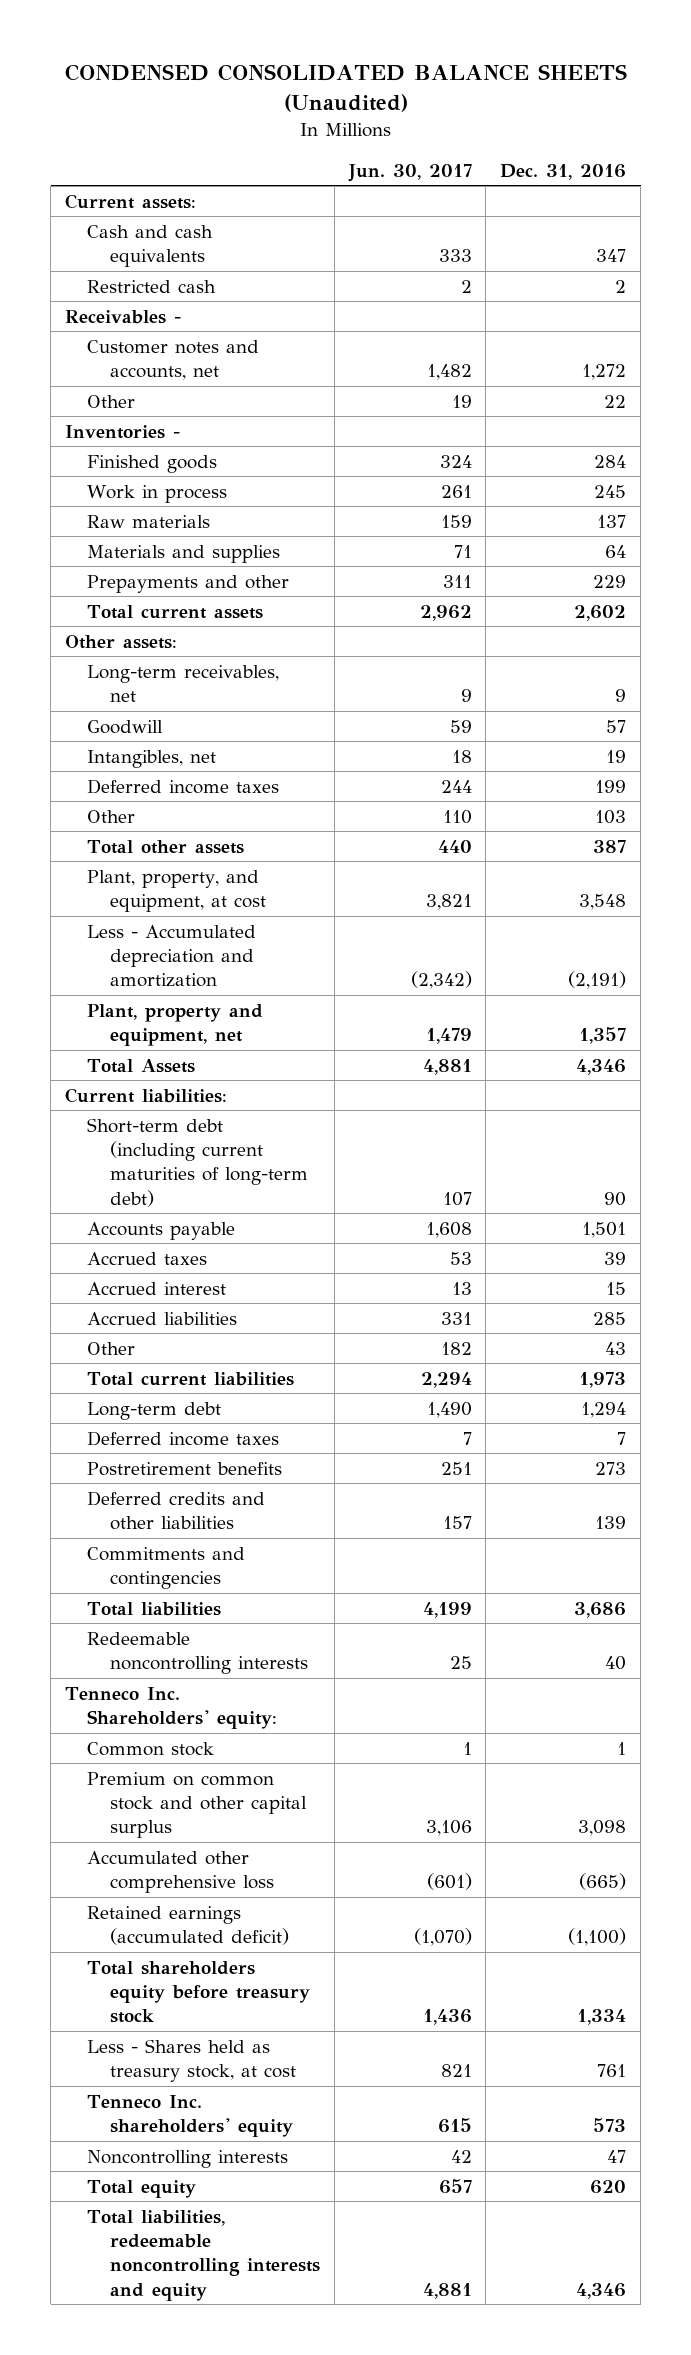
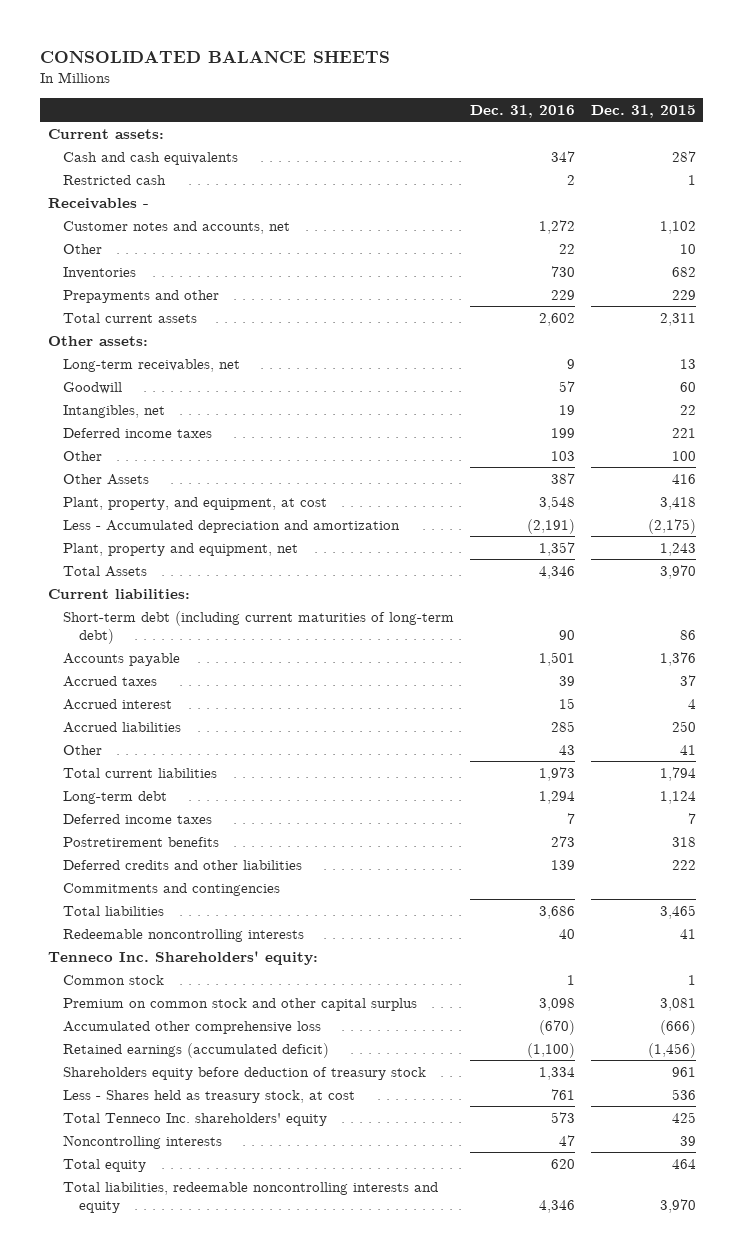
- CONDENSED CONSOLIDATED BALANCE SHEETS (Unaudited)
+ CONSOLIDATED BALANCE SHEETS
- | Jun. 30, 2017 | Dec. 31, 2016
+ | Dec. 31, 2016 | Dec. 31, 2015
- Inventories -
- Finished goods | 324 | 284
- Work in process | 261 | 245
- Raw materials | 159 | 137
- Materials and supplies | 71 | 64
+ Inventories | 730 | 682
- Total other assets | 440 | 387
+ Other Assets | 387 | 416
- Accumulated other comprehensive loss | (601) | (665)
+ Accumulated other comprehensive loss | (670) | (666)
- Total shareholders equity before treasury stock | 1,436 | 1,334
+ Shareholders equity before deduction of treasury stock | 1,334 | 961
- Tenneco Inc. shareholders' equity | 615 | 573
+ Total Tenneco Inc. shareholders' equity | 573 | 425

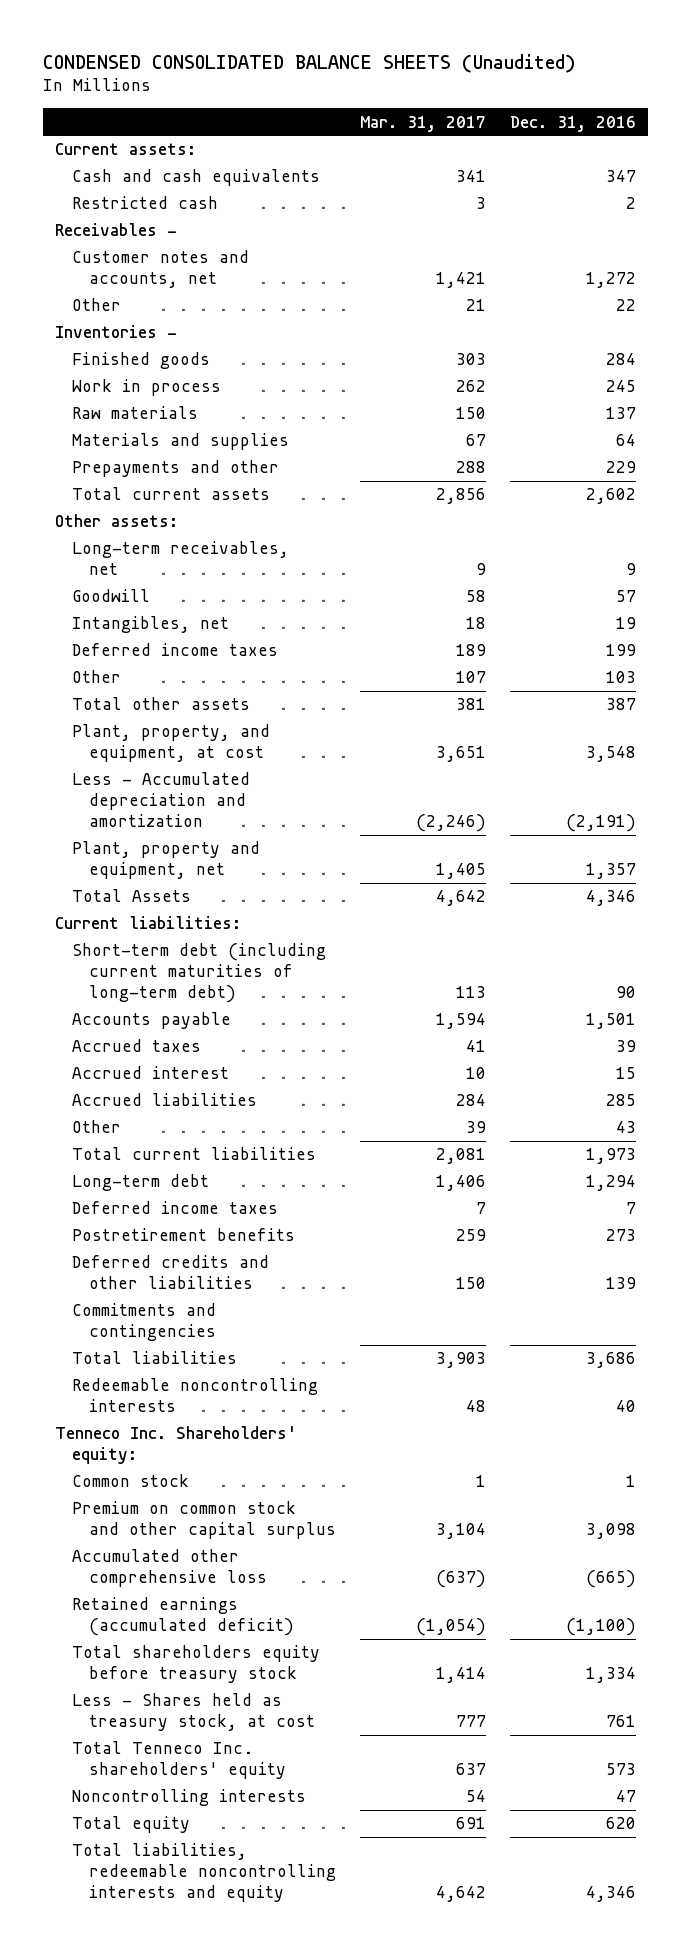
- CONSOLIDATED BALANCE SHEETS
+ CONDENSED CONSOLIDATED BALANCE SHEETS (Unaudited)
- | Dec. 31, 2016 | Dec. 31, 2015
+ | Mar. 31, 2017 | Dec. 31, 2016
- Inventories | 730 | 682
+ Inventories -
+ Finished goods | 303 | 284
+ Work in process | 262 | 245
+ Raw materials | 150 | 137
+ Materials and supplies | 67 | 64
- Other Assets | 387 | 416
+ Total other assets | 381 | 387
- Accumulated other comprehensive loss | (670) | (666)
+ Accumulated other comprehensive loss | (637) | (665)
- Shareholders equity before deduction of treasury stock | 1,334 | 961
+ Total shareholders equity before treasury stock | 1,414 | 1,334

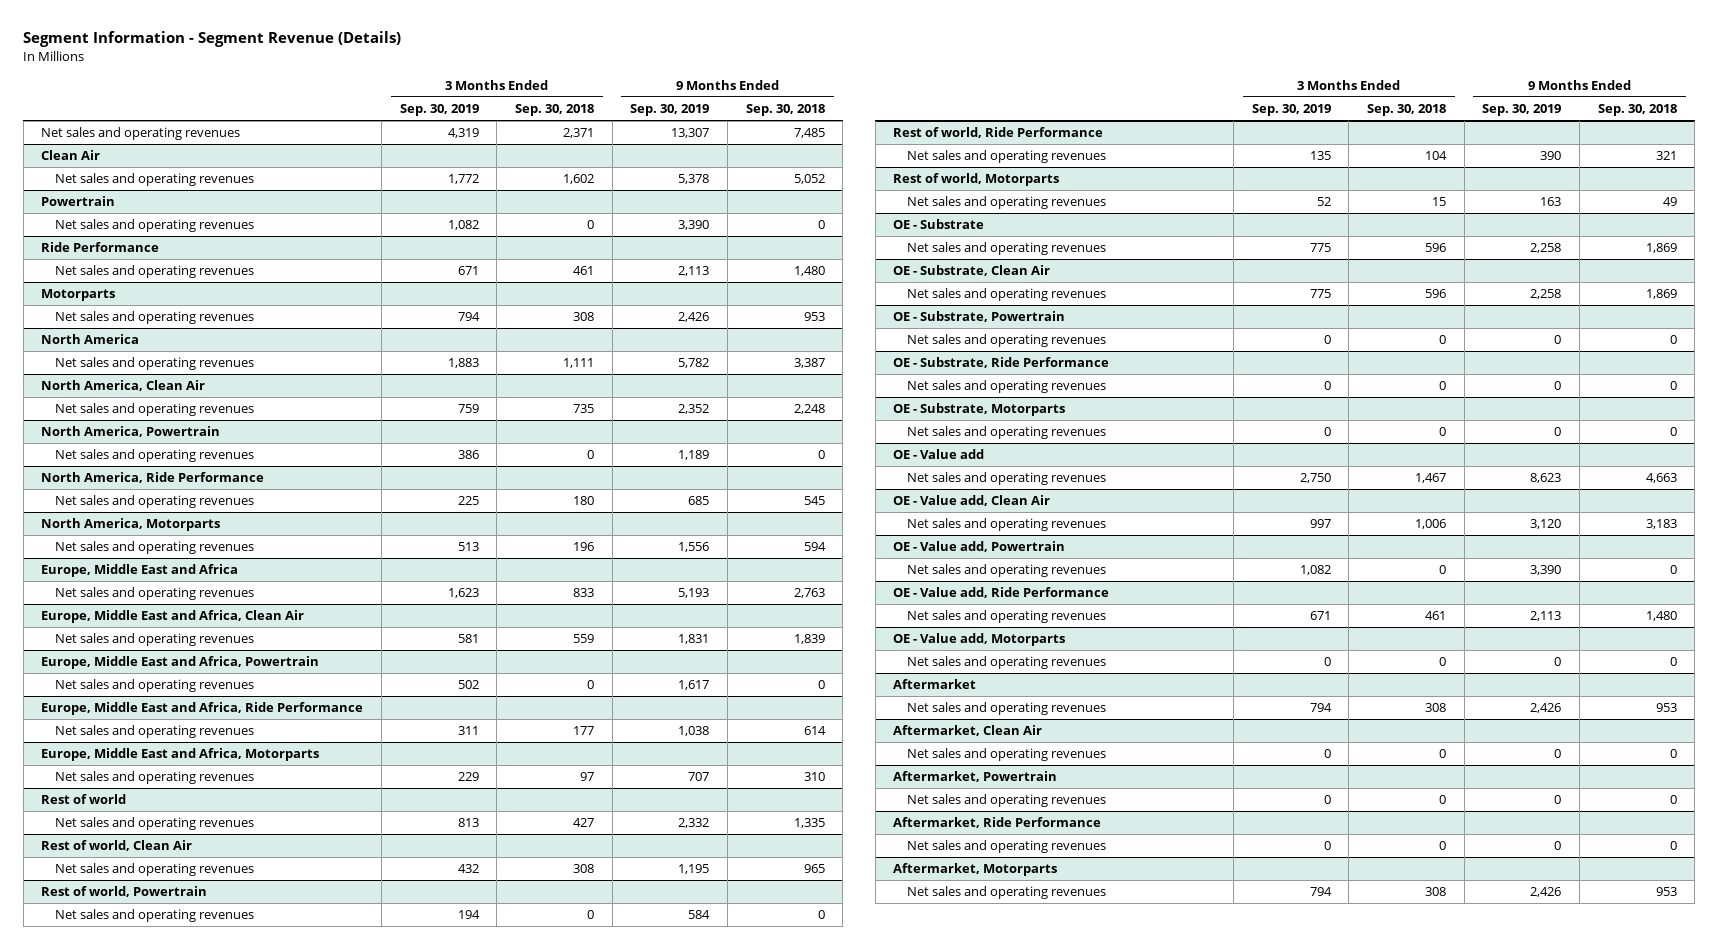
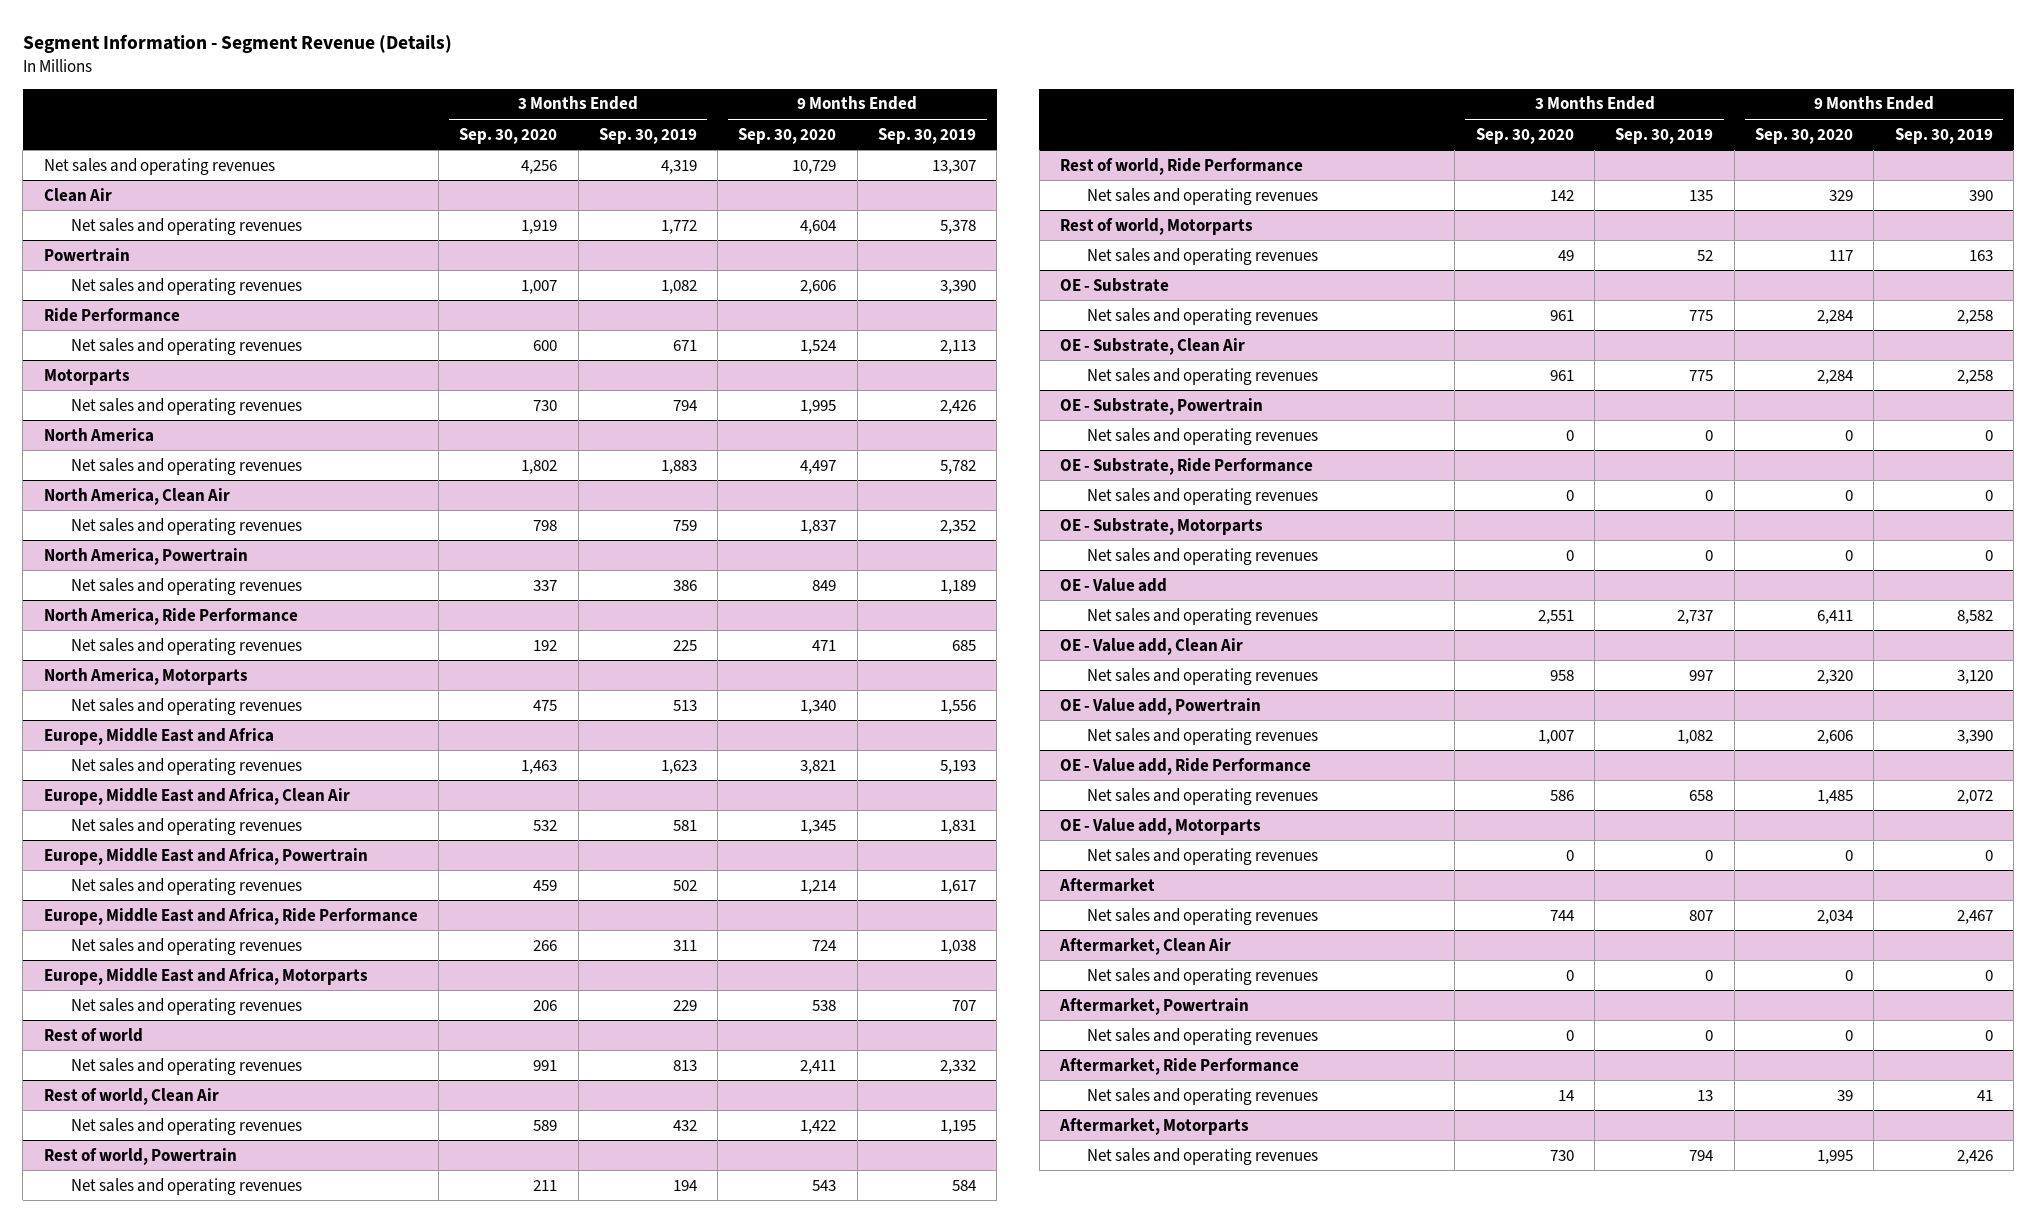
- | 3 Months Ended Sep. 30, 2019 | 3 Months Ended Sep. 30, 2018 | 9 Months Ended Sep. 30, 2019 | 9 Months Ended Sep. 30, 2018
+ | 3 Months Ended Sep. 30, 2020 | 3 Months Ended Sep. 30, 2019 | 9 Months Ended Sep. 30, 2020 | 9 Months Ended Sep. 30, 2019
@ OE - Value add
- Net sales and operating revenues | 2,750 | 1,467 | 8,623 | 4,663
+ Net sales and operating revenues | 2,551 | 2,737 | 6,411 | 8,582
@ OE - Value add, Ride Performance
- Net sales and operating revenues | 671 | 461 | 2,113 | 1,480
+ Net sales and operating revenues | 586 | 658 | 1,485 | 2,072
@ Aftermarket
- Net sales and operating revenues | 794 | 308 | 2,426 | 953
+ Net sales and operating revenues | 744 | 807 | 2,034 | 2,467
@ Aftermarket, Ride Performance
- Net sales and operating revenues | 0 | 0 | 0 | 0
+ Net sales and operating revenues | 14 | 13 | 39 | 41

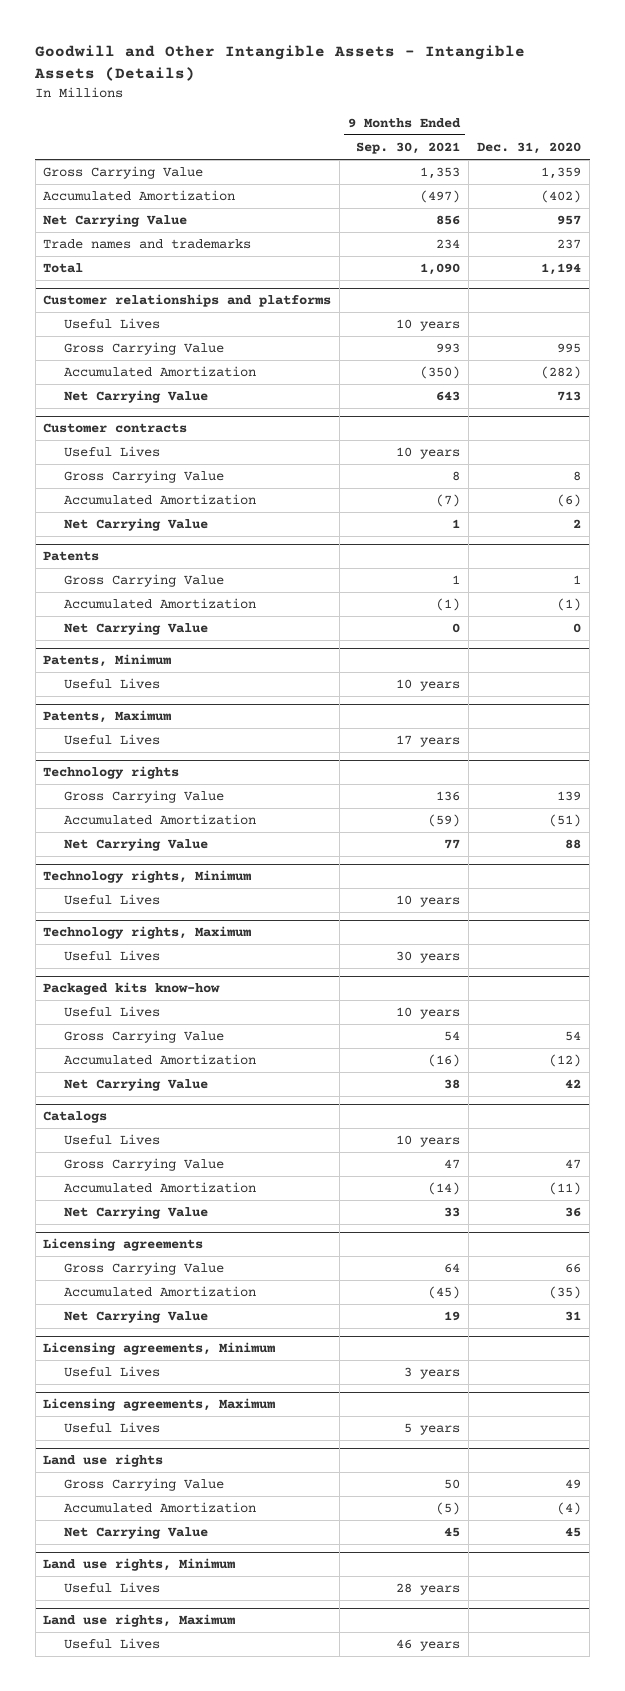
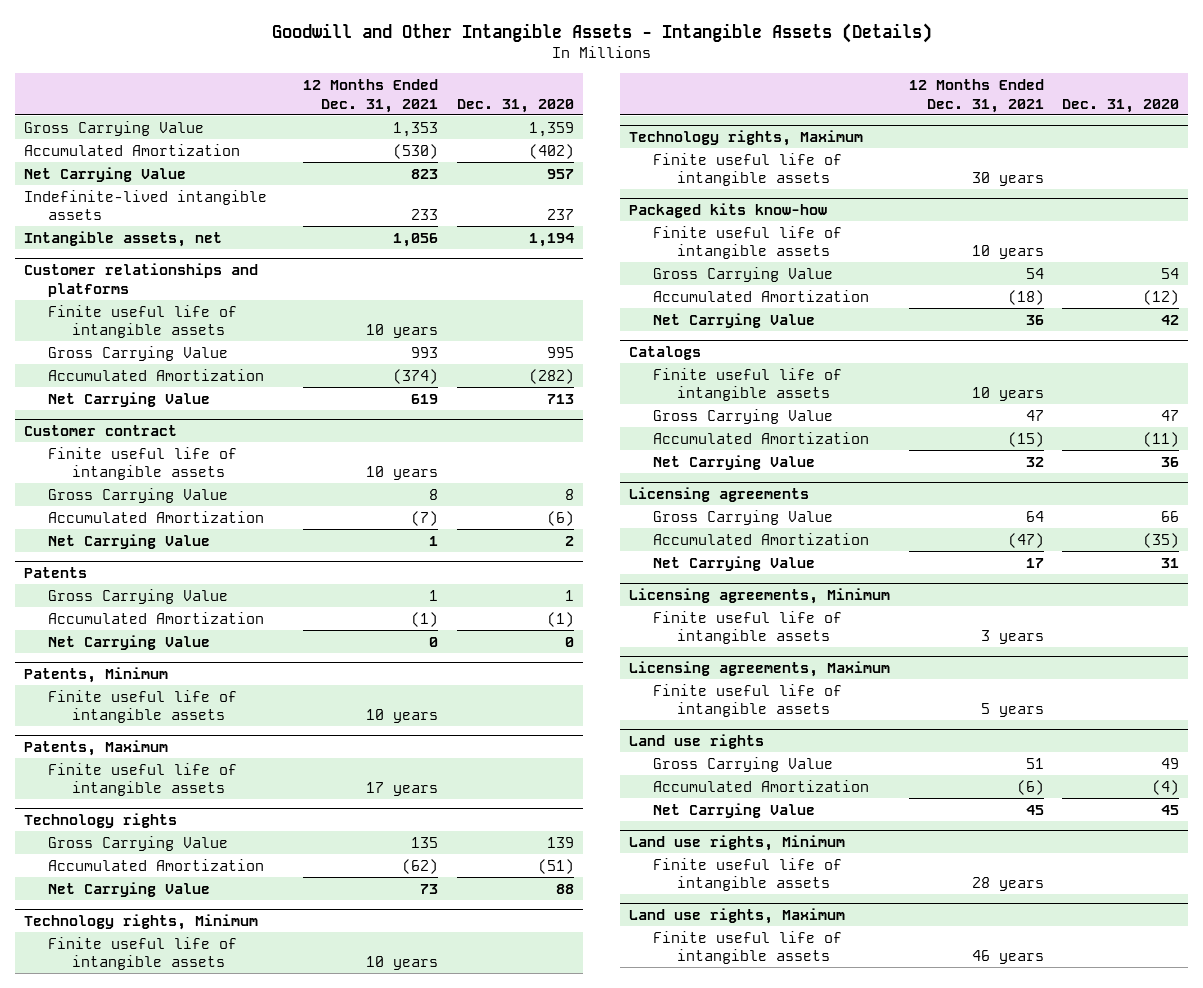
- | 9 Months Ended Sep. 30, 2021 | Dec. 31, 2020
+ | 12 Months Ended Dec. 31, 2021 | Dec. 31, 2020
- Trade names and trademarks | 234 | 237
- Total | 1,090 | 1,194
+ Indefinite-lived intangible assets | 233 | 237
+ Intangible assets, net | 1,056 | 1,194
@ Customer relationships and platforms
- Useful Lives | 10 years |
+ Finite useful life of intangible assets | 10 years |
- Customer contracts
- Useful Lives | 10 years |
+ Customer contract
+ Finite useful life of intangible assets | 10 years |
@ Patents, Minimum
- Useful Lives | 10 years |
+ Finite useful life of intangible assets | 10 years |
@ Patents, Maximum
- Useful Lives | 17 years |
+ Finite useful life of intangible assets | 17 years |
@ Technology rights, Minimum
- Useful Lives | 10 years |
+ Finite useful life of intangible assets | 10 years |
@ Technology rights, Maximum
- Useful Lives | 30 years |
+ Finite useful life of intangible assets | 30 years |
@ Packaged kits know-how
- Useful Lives | 10 years |
+ Finite useful life of intangible assets | 10 years |
@ Catalogs
- Useful Lives | 10 years |
+ Finite useful life of intangible assets | 10 years |
@ Licensing agreements, Minimum
- Useful Lives | 3 years |
+ Finite useful life of intangible assets | 3 years |
@ Licensing agreements, Maximum
- Useful Lives | 5 years |
+ Finite useful life of intangible assets | 5 years |
@ Land use rights, Minimum
- Useful Lives | 28 years |
+ Finite useful life of intangible assets | 28 years |
@ Land use rights, Maximum
- Useful Lives | 46 years |
+ Finite useful life of intangible assets | 46 years |

